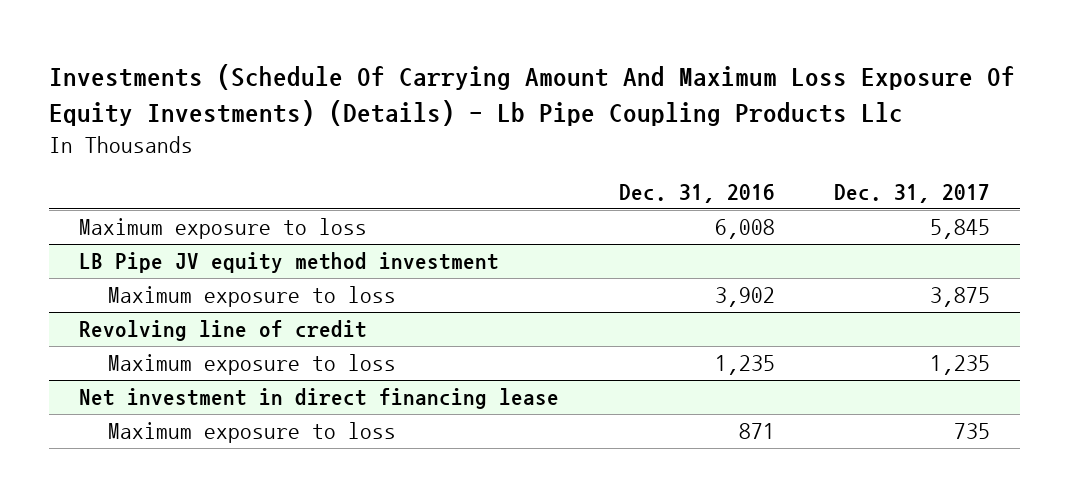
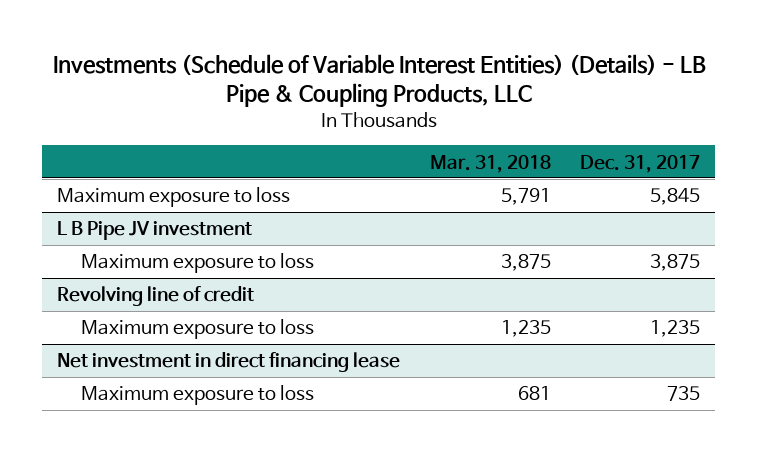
- Investments (Schedule Of Carrying Amount And Maximum Loss Exposure Of Equity Investments) (Details) - Lb Pipe Coupling Products Llc
+ Investments (Schedule of Variable Interest Entities) (Details) - LB Pipe & Coupling Products, LLC
- | Dec. 31, 2016 | Dec. 31, 2017
+ | Mar. 31, 2018 | Dec. 31, 2017
- LB Pipe JV equity method investment
+ L B Pipe JV investment

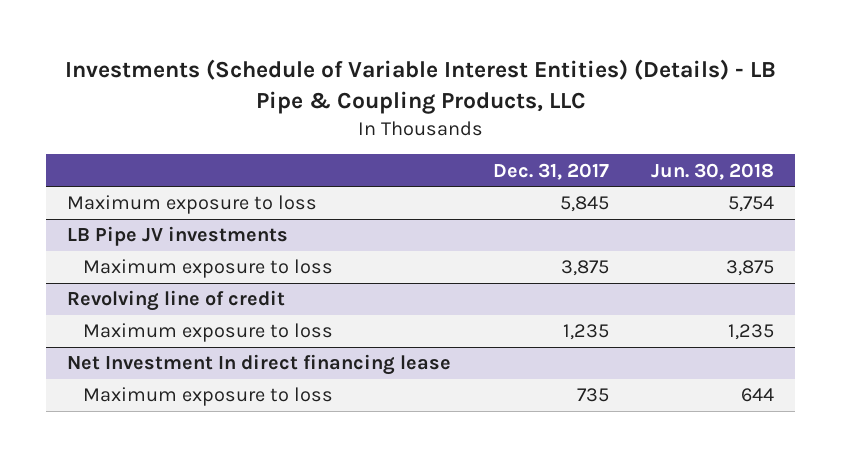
- | Mar. 31, 2018 | Dec. 31, 2017
+ | Dec. 31, 2017 | Jun. 30, 2018
- L B Pipe JV investment
+ LB Pipe JV investments
- Net investment in direct financing lease
+ Net Investment In direct financing lease

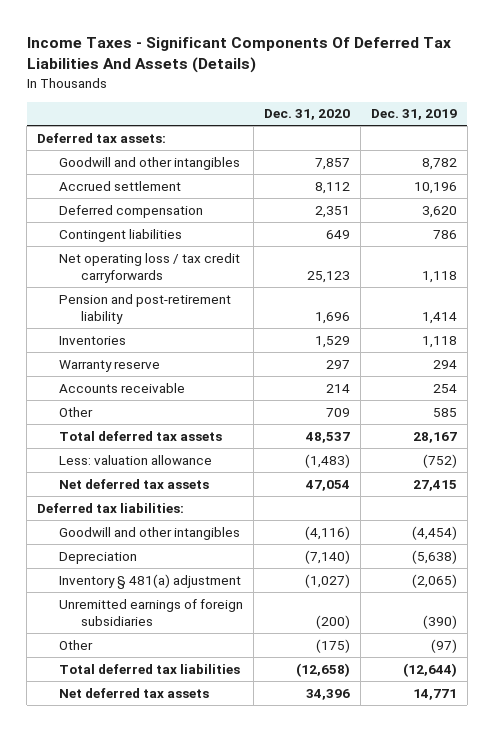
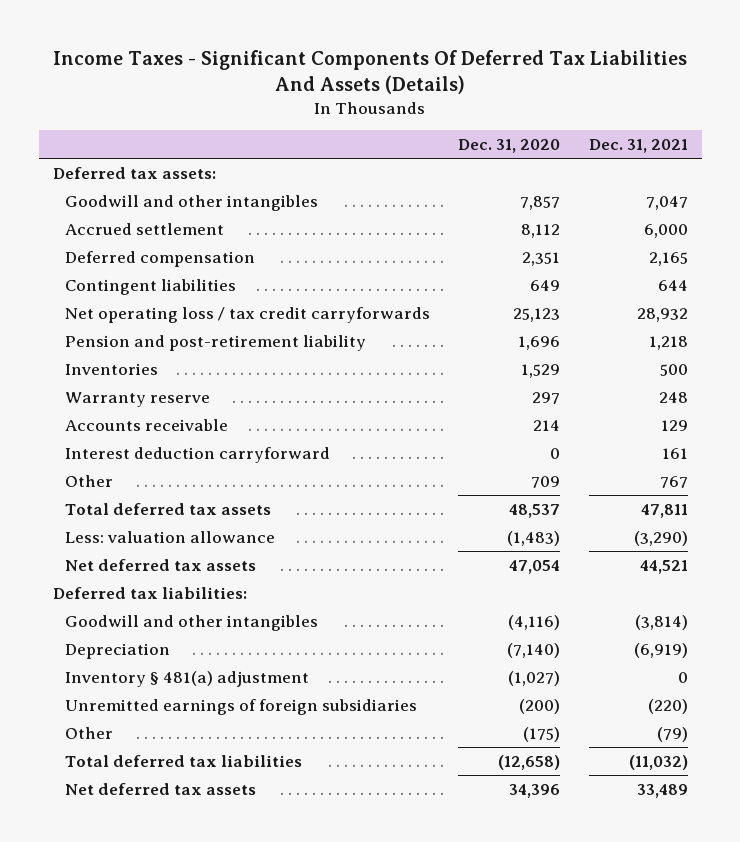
- | Dec. 31, 2020 | Dec. 31, 2019
+ | Dec. 31, 2020 | Dec. 31, 2021
+ Interest deduction carryforward | 0 | 161

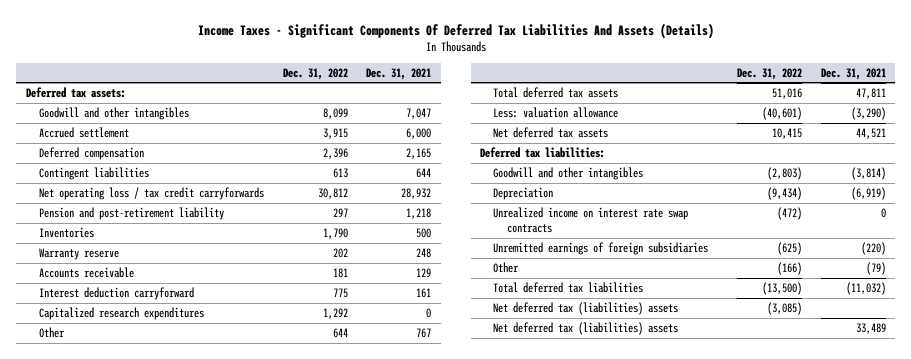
- | Dec. 31, 2020 | Dec. 31, 2021
+ | Dec. 31, 2022 | Dec. 31, 2021
+ Capitalized research expenditures | 1,292 | 0
- Inventory § 481(a) adjustment | (1,027) | 0
+ Unrealized income on interest rate swap contracts | (472) | 0
- Net deferred tax assets | 34,396 | 33,489
+ Net deferred tax (liabilities) assets | (3,085) |
+ Net deferred tax (liabilities) assets | | 33,489

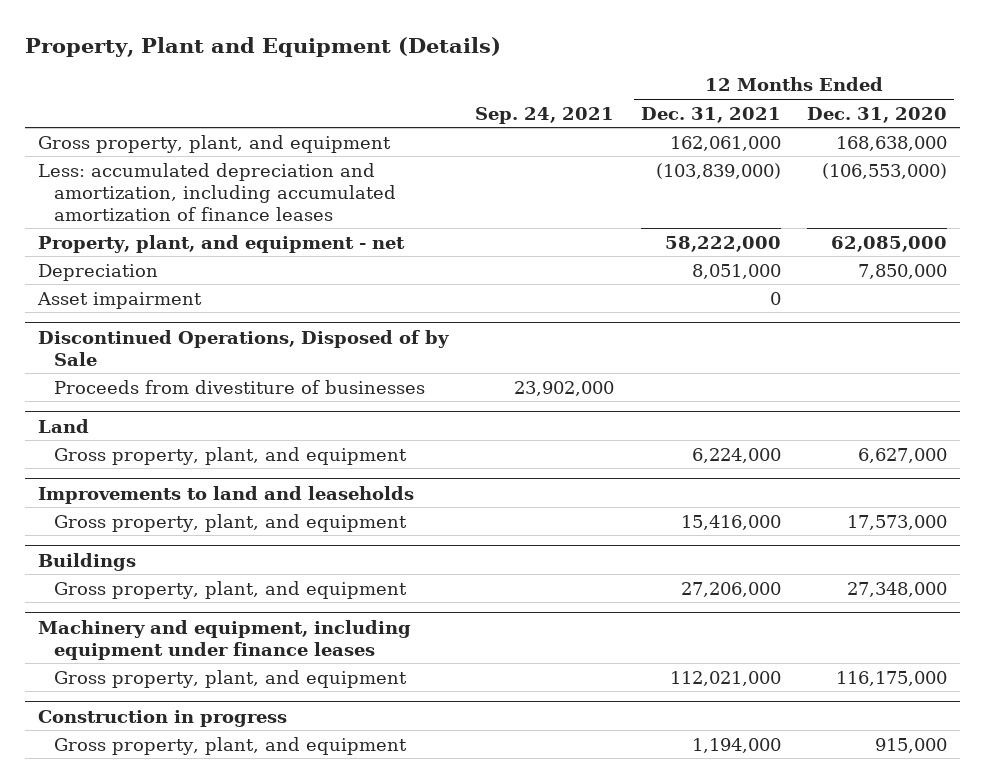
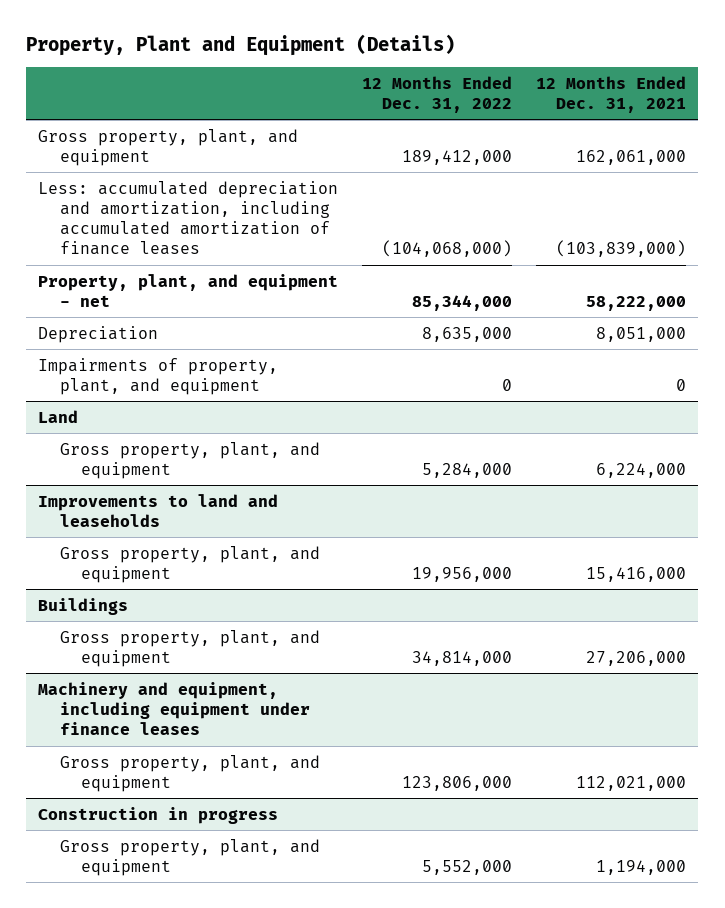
- | Sep. 24, 2021 | 12 Months Ended Dec. 31, 2021 | 12 Months Ended Dec. 31, 2020
+ | 12 Months Ended Dec. 31, 2022 | 12 Months Ended Dec. 31, 2021
- Asset impairment | | 0 |
- Discontinued Operations, Disposed of by Sale
- Proceeds from divestiture of businesses | 23,902,000 | |
+ Impairments of property, plant, and equipment | 0 | 0

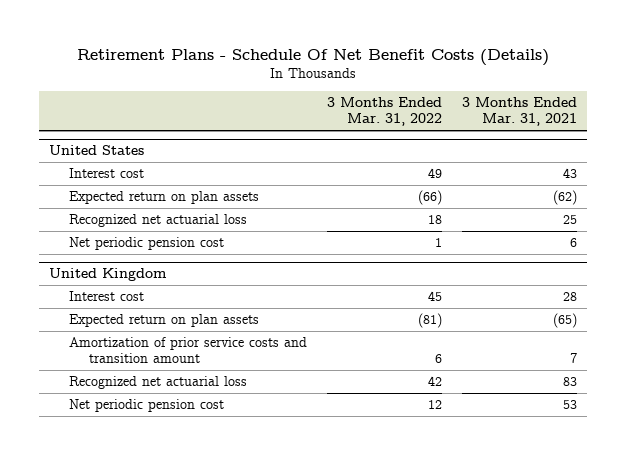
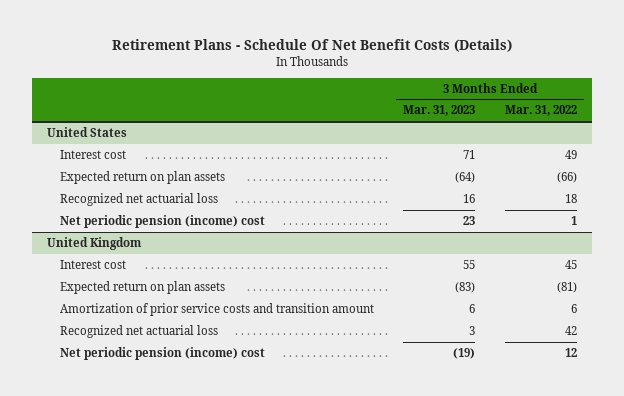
- | 3 Months Ended Mar. 31, 2022 | 3 Months Ended Mar. 31, 2021
+ | 3 Months Ended Mar. 31, 2023 | 3 Months Ended Mar. 31, 2022
@ United States
- Net periodic pension cost | 1 | 6
+ Net periodic pension (income) cost | 23 | 1
@ United Kingdom
- Net periodic pension cost | 12 | 53
+ Net periodic pension (income) cost | (19) | 12

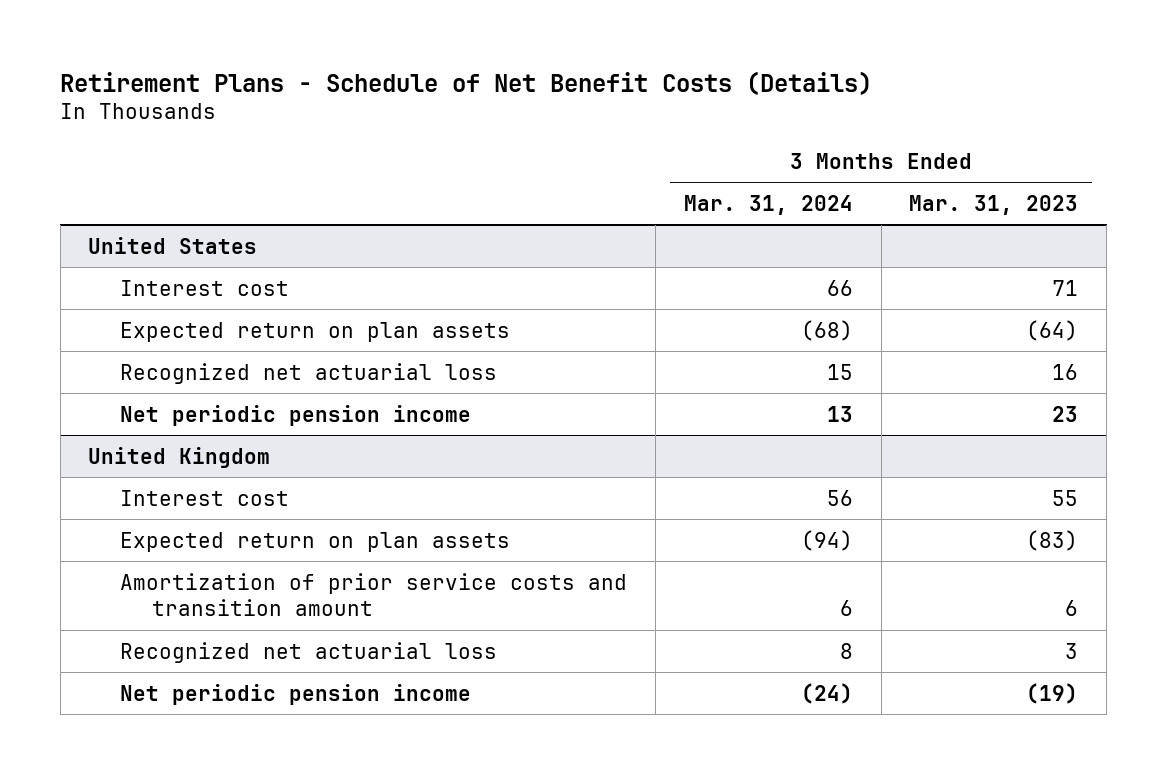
- Retirement Plans - Schedule Of Net Benefit Costs (Details)
+ Retirement Plans - Schedule of Net Benefit Costs (Details)
- | 3 Months Ended Mar. 31, 2023 | 3 Months Ended Mar. 31, 2022
+ | 3 Months Ended Mar. 31, 2024 | 3 Months Ended Mar. 31, 2023
@ United States
- Net periodic pension (income) cost | 23 | 1
+ Net periodic pension income | 13 | 23
@ United Kingdom
- Net periodic pension (income) cost | (19) | 12
+ Net periodic pension income | (24) | (19)

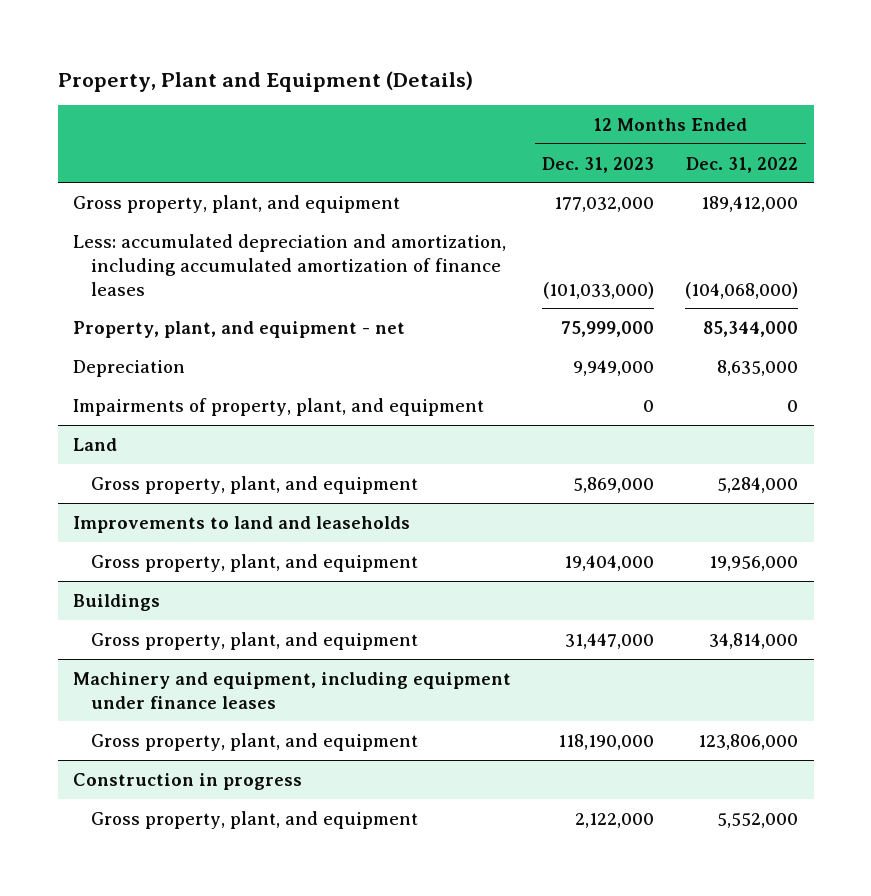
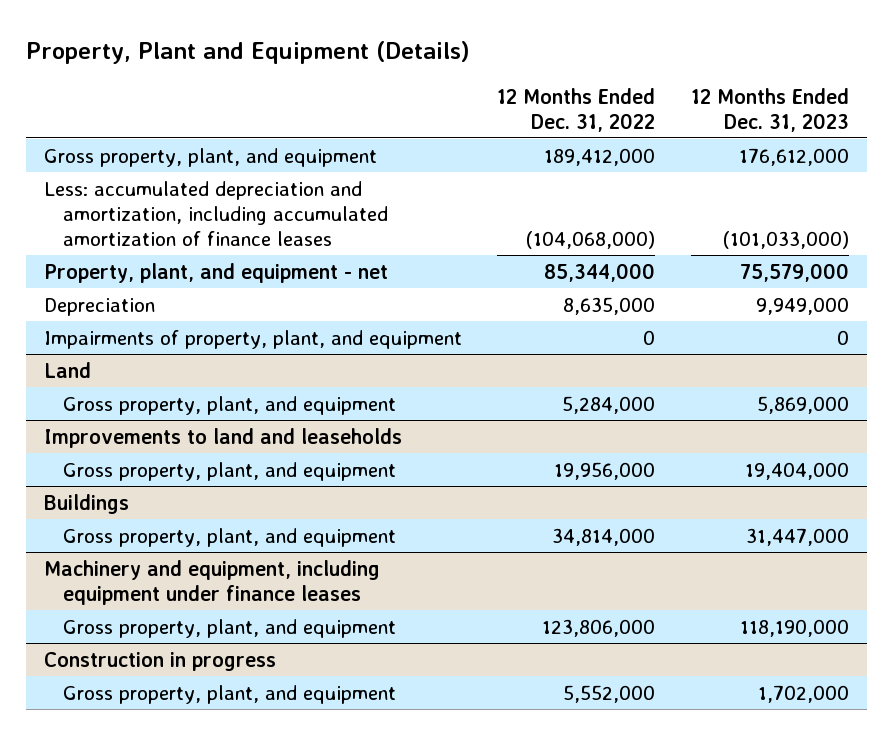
- | 12 Months Ended Dec. 31, 2023 | 12 Months Ended Dec. 31, 2022
+ | 12 Months Ended Dec. 31, 2022 | 12 Months Ended Dec. 31, 2023
- Gross property, plant, and equipment | 177,032,000 | 189,412,000
+ Gross property, plant, and equipment | 189,412,000 | 176,612,000
- Property, plant, and equipment - net | 75,999,000 | 85,344,000
+ Property, plant, and equipment - net | 85,344,000 | 75,579,000
@ Construction in progress
- Gross property, plant, and equipment | 2,122,000 | 5,552,000
+ Gross property, plant, and equipment | 5,552,000 | 1,702,000

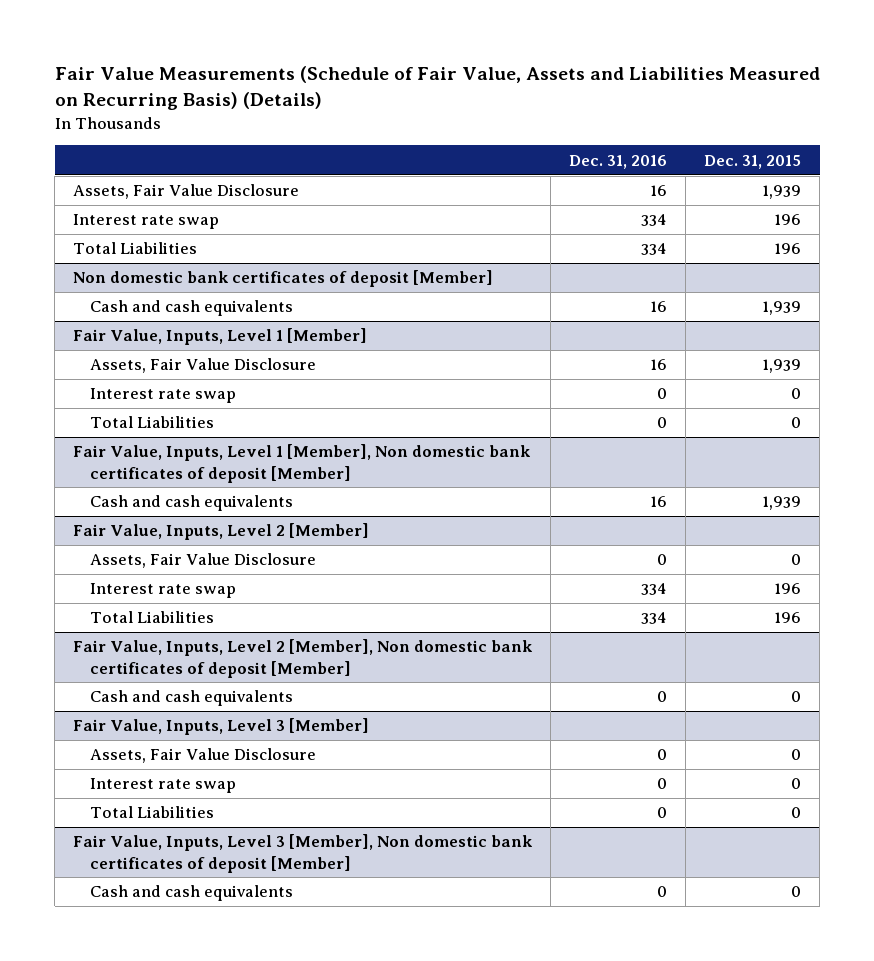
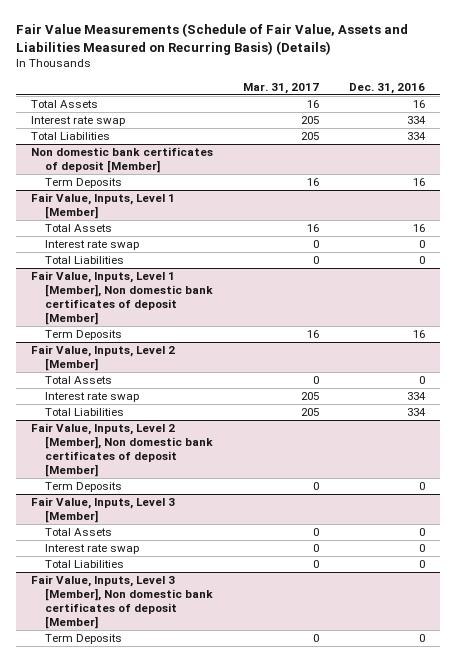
- | Dec. 31, 2016 | Dec. 31, 2015
+ | Mar. 31, 2017 | Dec. 31, 2016
- Assets, Fair Value Disclosure | 16 | 1,939
+ Total Assets | 16 | 16
@ Non domestic bank certificates of deposit [Member]
- Cash and cash equivalents | 16 | 1,939
+ Term Deposits | 16 | 16
@ Fair Value, Inputs, Level 1 [Member]
- Assets, Fair Value Disclosure | 16 | 1,939
+ Total Assets | 16 | 16
@ Fair Value, Inputs, Level 1 [Member], Non domestic bank certificates of deposit [Member]
- Cash and cash equivalents | 16 | 1,939
+ Term Deposits | 16 | 16
@ Fair Value, Inputs, Level 2 [Member]
- Assets, Fair Value Disclosure | 0 | 0
+ Total Assets | 0 | 0
@ Fair Value, Inputs, Level 2 [Member], Non domestic bank certificates of deposit [Member]
- Cash and cash equivalents | 0 | 0
+ Term Deposits | 0 | 0
@ Fair Value, Inputs, Level 3 [Member]
- Assets, Fair Value Disclosure | 0 | 0
+ Total Assets | 0 | 0
@ Fair Value, Inputs, Level 3 [Member], Non domestic bank certificates of deposit [Member]
- Cash and cash equivalents | 0 | 0
+ Term Deposits | 0 | 0

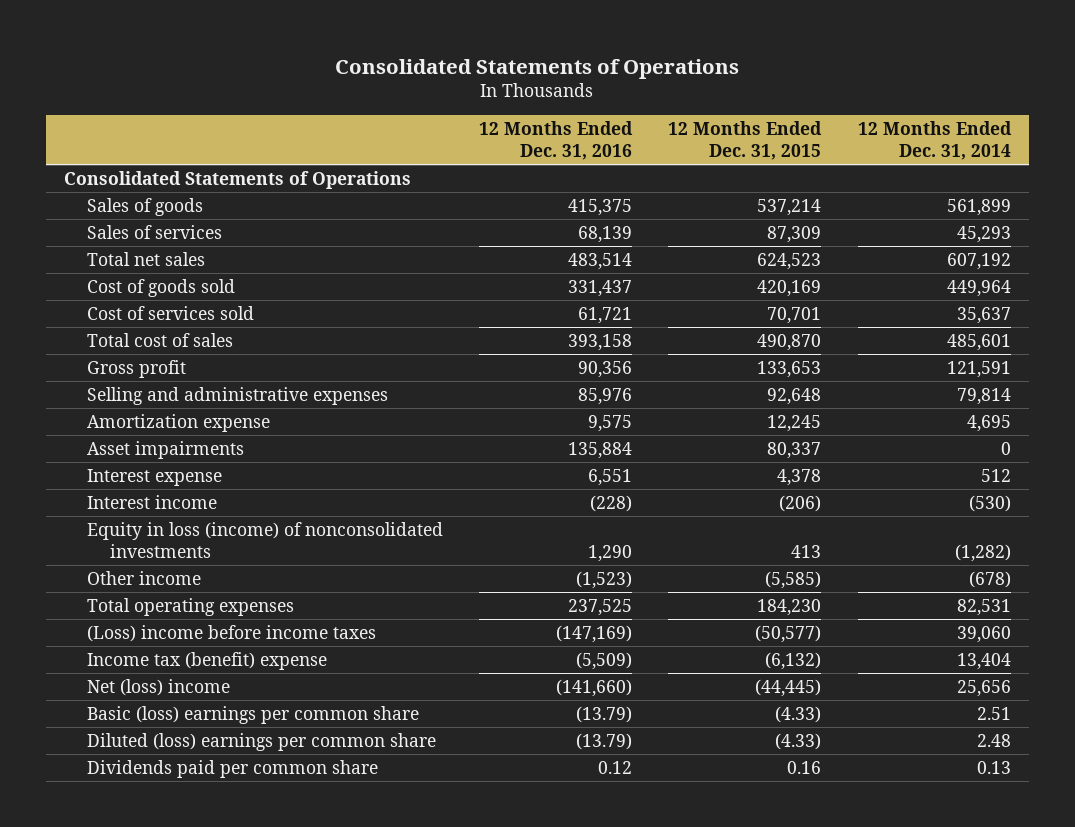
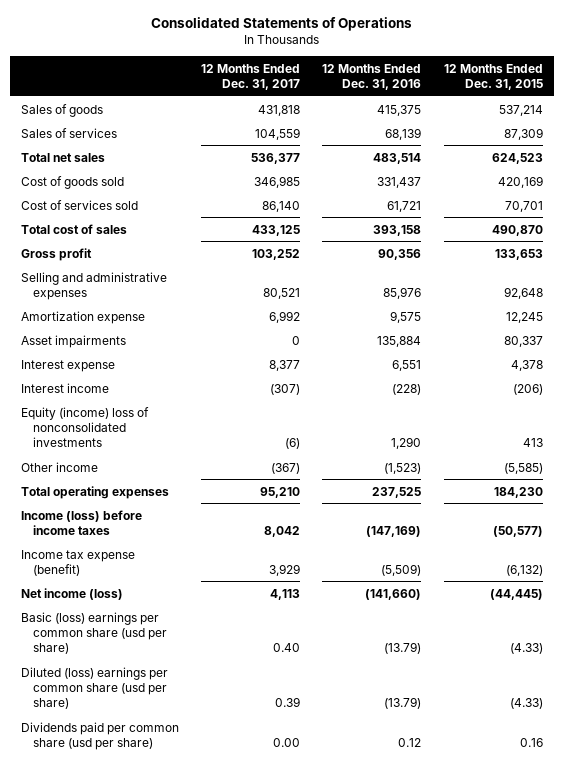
- | 12 Months Ended Dec. 31, 2016 | 12 Months Ended Dec. 31, 2015 | 12 Months Ended Dec. 31, 2014
+ | 12 Months Ended Dec. 31, 2017 | 12 Months Ended Dec. 31, 2016 | 12 Months Ended Dec. 31, 2015
- Consolidated Statements of Operations
- Equity in loss (income) of nonconsolidated investments | 1,290 | 413 | (1,282)
+ Equity (income) loss of nonconsolidated investments | (6) | 1,290 | 413
- (Loss) income before income taxes | (147,169) | (50,577) | 39,060
- Income tax (benefit) expense | (5,509) | (6,132) | 13,404
- Net (loss) income | (141,660) | (44,445) | 25,656
- Basic (loss) earnings per common share | (13.79) | (4.33) | 2.51
- Diluted (loss) earnings per common share | (13.79) | (4.33) | 2.48
- Dividends paid per common share | 0.12 | 0.16 | 0.13
+ Income (loss) before income taxes | 8,042 | (147,169) | (50,577)
+ Income tax expense (benefit) | 3,929 | (5,509) | (6,132)
+ Net income (loss) | 4,113 | (141,660) | (44,445)
+ Basic (loss) earnings per common share (usd per share) | 0.40 | (13.79) | (4.33)
+ Diluted (loss) earnings per common share (usd per share) | 0.39 | (13.79) | (4.33)
+ Dividends paid per common share (usd per share) | 0.00 | 0.12 | 0.16

